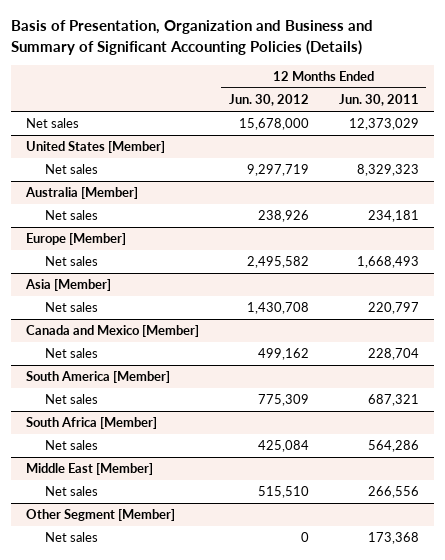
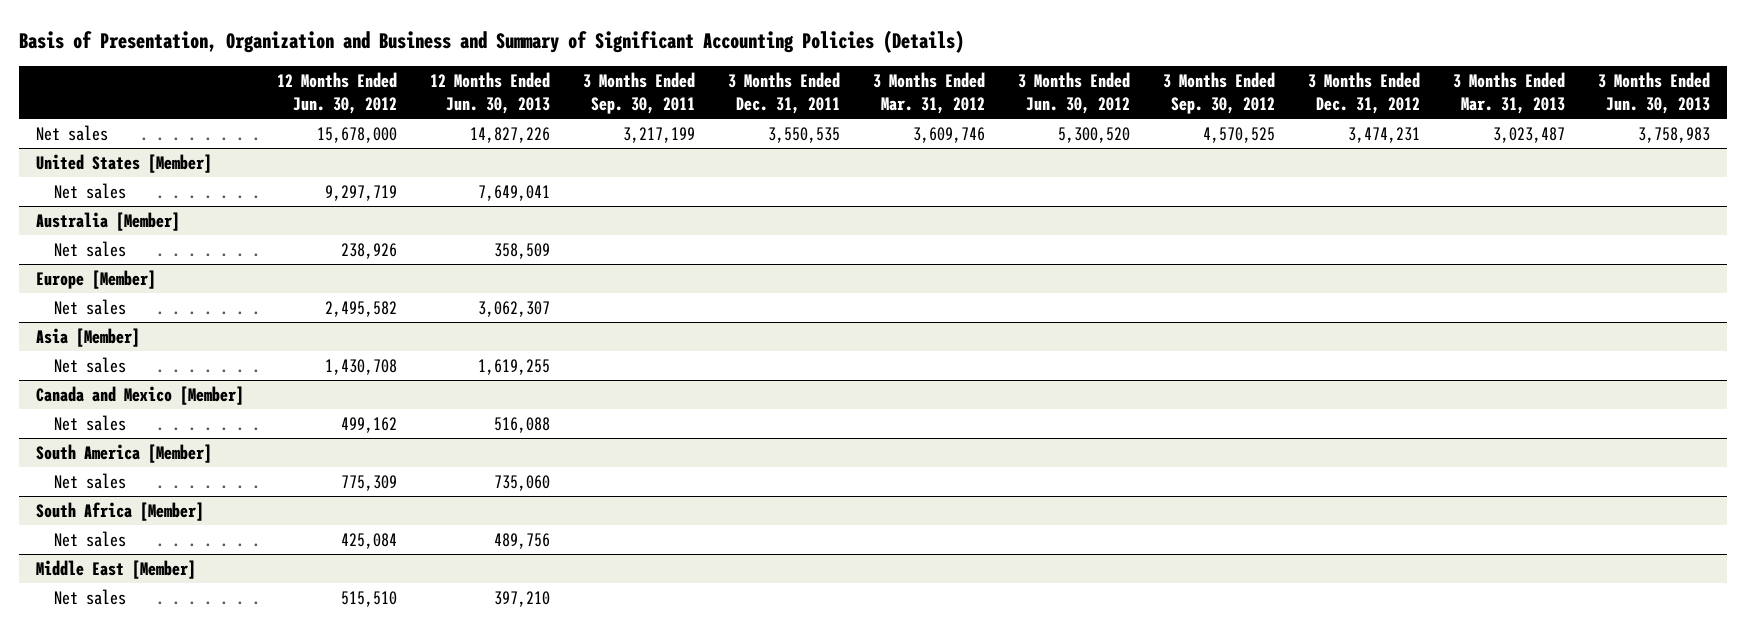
- | 12 Months Ended Jun. 30, 2012 | 12 Months Ended Jun. 30, 2011
+ | 12 Months Ended Jun. 30, 2012 | 12 Months Ended Jun. 30, 2013 | 3 Months Ended Sep. 30, 2011 | 3 Months Ended Dec. 31, 2011 | 3 Months Ended Mar. 31, 2012 | 3 Months Ended Jun. 30, 2012 | 3 Months Ended Sep. 30, 2012 | 3 Months Ended Dec. 31, 2012 | 3 Months Ended Mar. 31, 2013 | 3 Months Ended Jun. 30, 2013
- Other Segment [Member]
- Net sales | 0 | 173,368

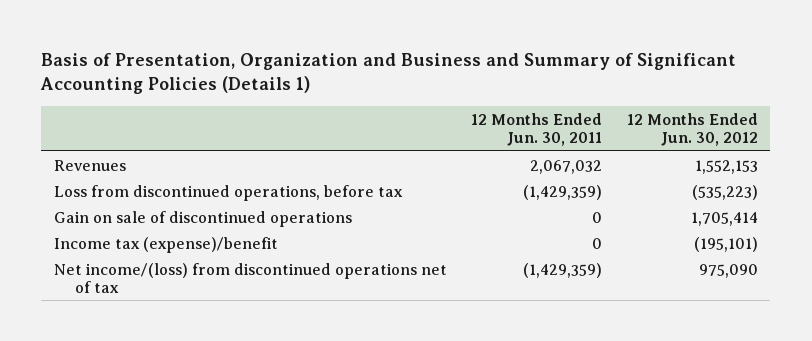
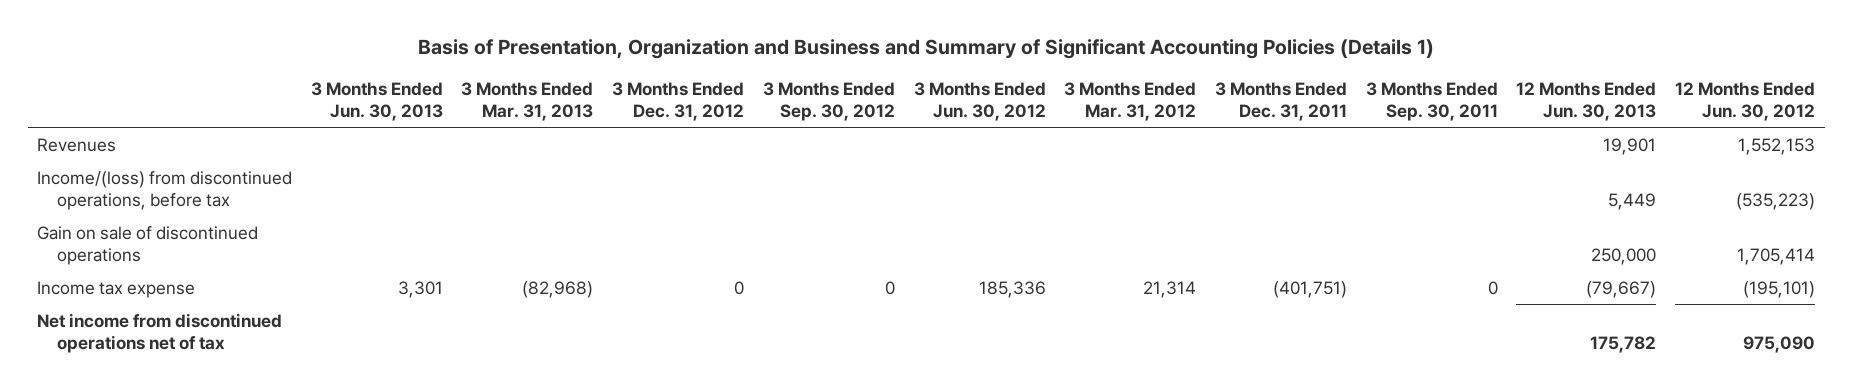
- | 12 Months Ended Jun. 30, 2011 | 12 Months Ended Jun. 30, 2012
+ | 3 Months Ended Jun. 30, 2013 | 3 Months Ended Mar. 31, 2013 | 3 Months Ended Dec. 31, 2012 | 3 Months Ended Sep. 30, 2012 | 3 Months Ended Jun. 30, 2012 | 3 Months Ended Mar. 31, 2012 | 3 Months Ended Dec. 31, 2011 | 3 Months Ended Sep. 30, 2011 | 12 Months Ended Jun. 30, 2013 | 12 Months Ended Jun. 30, 2012
- Loss from discontinued operations, before tax | (1,429,359) | (535,223)
+ Income/(loss) from discontinued operations, before tax | | | | | | | | | 5,449 | (535,223)
- Income tax (expense)/benefit | 0 | (195,101)
- Net income/(loss) from discontinued operations net of tax | (1,429,359) | 975,090
+ Income tax expense | 3,301 | (82,968) | 0 | 0 | 185,336 | 21,314 | (401,751) | 0 | (79,667) | (195,101)
+ Net income from discontinued operations net of tax | | | | | | | | | 175,782 | 975,090

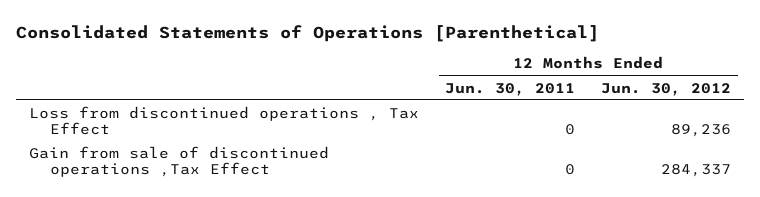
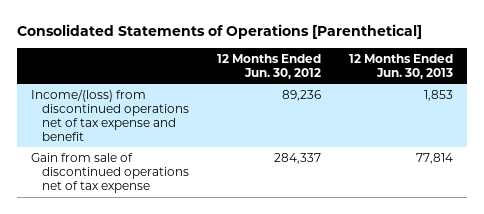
- | 12 Months Ended Jun. 30, 2011 | 12 Months Ended Jun. 30, 2012
+ | 12 Months Ended Jun. 30, 2012 | 12 Months Ended Jun. 30, 2013
- Loss from discontinued operations , Tax Effect | 0 | 89,236
- Gain from sale of discontinued operations ,Tax Effect | 0 | 284,337
+ Income/(loss) from discontinued operations net of tax expense and benefit | 89,236 | 1,853
+ Gain from sale of discontinued operations net of tax expense | 284,337 | 77,814

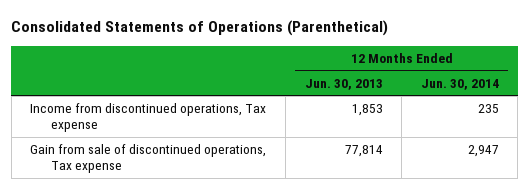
- Consolidated Statements of Operations [Parenthetical]
+ Consolidated Statements of Operations (Parenthetical)
- | 12 Months Ended Jun. 30, 2012 | 12 Months Ended Jun. 30, 2013
+ | 12 Months Ended Jun. 30, 2013 | 12 Months Ended Jun. 30, 2014
- Income/(loss) from discontinued operations net of tax expense and benefit | 89,236 | 1,853
- Gain from sale of discontinued operations net of tax expense | 284,337 | 77,814
+ Income from discontinued operations, Tax expense | 1,853 | 235
+ Gain from sale of discontinued operations, Tax expense | 77,814 | 2,947

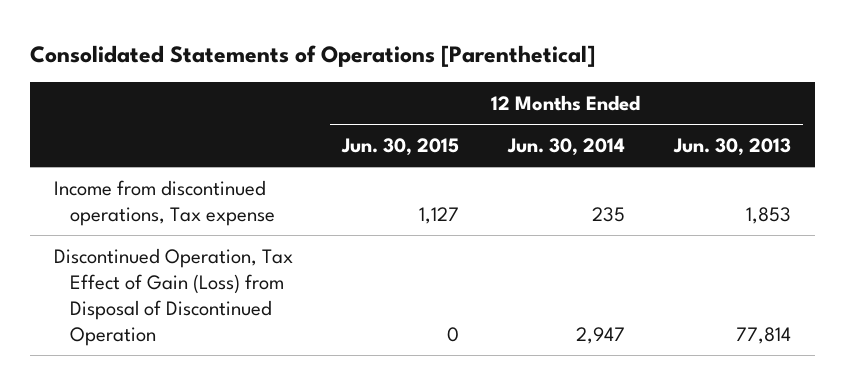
- Consolidated Statements of Operations (Parenthetical)
+ Consolidated Statements of Operations [Parenthetical]
- | 12 Months Ended Jun. 30, 2013 | 12 Months Ended Jun. 30, 2014
+ | 12 Months Ended Jun. 30, 2015 | 12 Months Ended Jun. 30, 2014 | 12 Months Ended Jun. 30, 2013
- Gain from sale of discontinued operations, Tax expense | 77,814 | 2,947
+ Discontinued Operation, Tax Effect of Gain (Loss) from Disposal of Discontinued Operation | 0 | 2,947 | 77,814

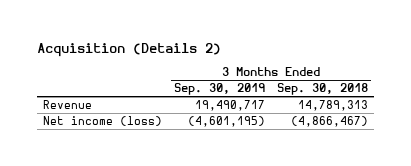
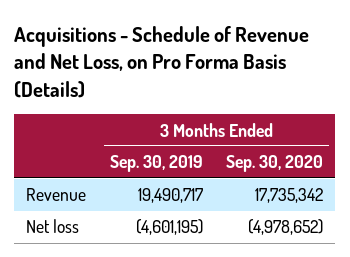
- Acquisition (Details 2)
+ Acquisitions - Schedule of Revenue and Net Loss, on Pro Forma Basis (Details)
- | 3 Months Ended Sep. 30, 2019 | 3 Months Ended Sep. 30, 2018
+ | 3 Months Ended Sep. 30, 2019 | 3 Months Ended Sep. 30, 2020
- Net income (loss) | (4,601,195) | (4,866,467)
+ Net loss | (4,601,195) | (4,978,652)

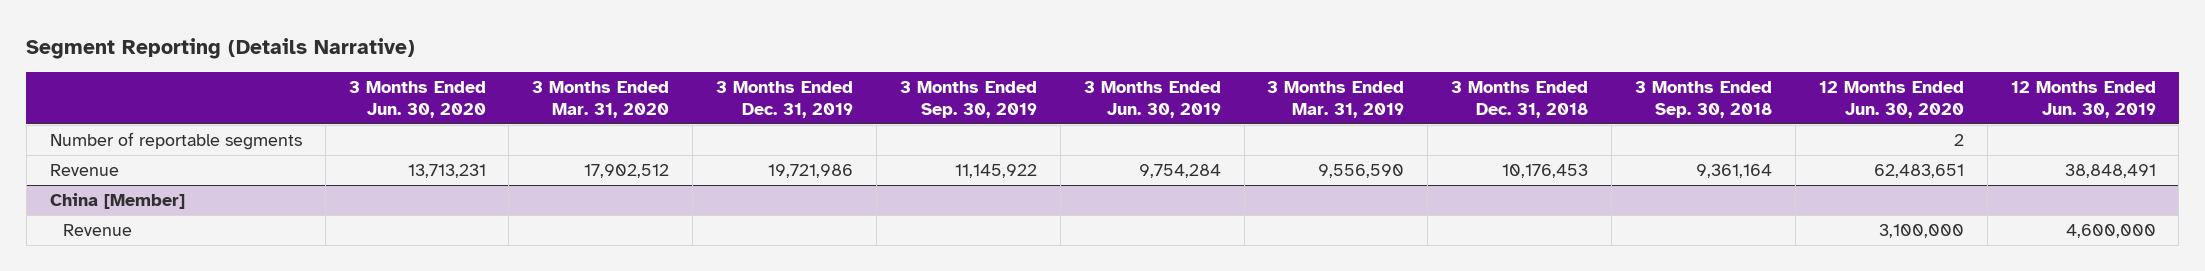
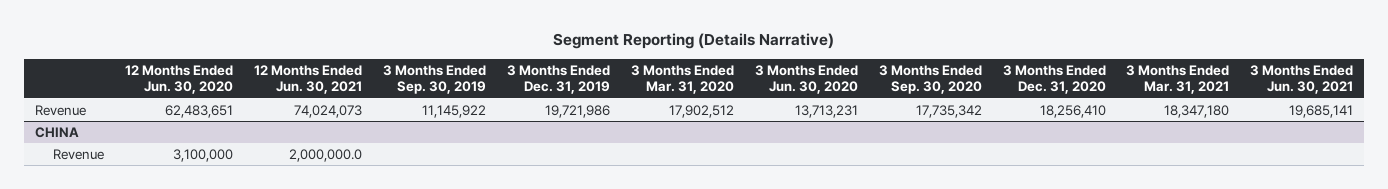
- | 3 Months Ended Jun. 30, 2020 | 3 Months Ended Mar. 31, 2020 | 3 Months Ended Dec. 31, 2019 | 3 Months Ended Sep. 30, 2019 | 3 Months Ended Jun. 30, 2019 | 3 Months Ended Mar. 31, 2019 | 3 Months Ended Dec. 31, 2018 | 3 Months Ended Sep. 30, 2018 | 12 Months Ended Jun. 30, 2020 | 12 Months Ended Jun. 30, 2019
+ | 12 Months Ended Jun. 30, 2020 | 12 Months Ended Jun. 30, 2021 | 3 Months Ended Sep. 30, 2019 | 3 Months Ended Dec. 31, 2019 | 3 Months Ended Mar. 31, 2020 | 3 Months Ended Jun. 30, 2020 | 3 Months Ended Sep. 30, 2020 | 3 Months Ended Dec. 31, 2020 | 3 Months Ended Mar. 31, 2021 | 3 Months Ended Jun. 30, 2021
- Number of reportable segments | | | | | | | | | 2 |
- China [Member]
+ CHINA

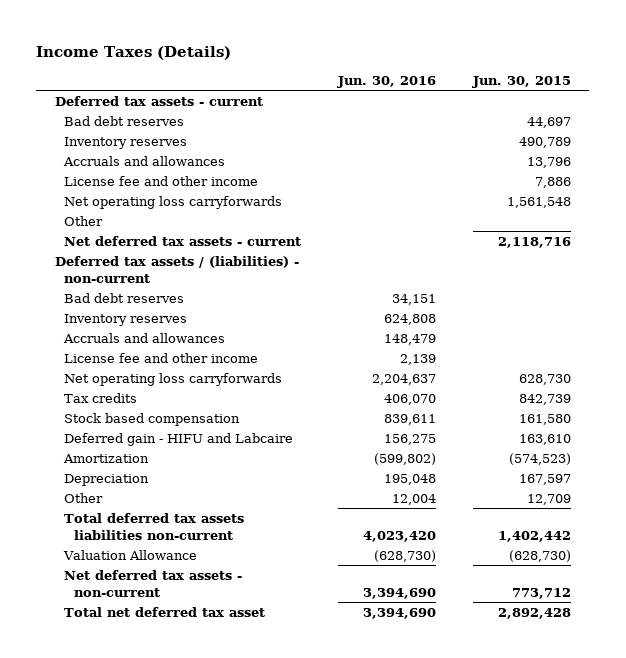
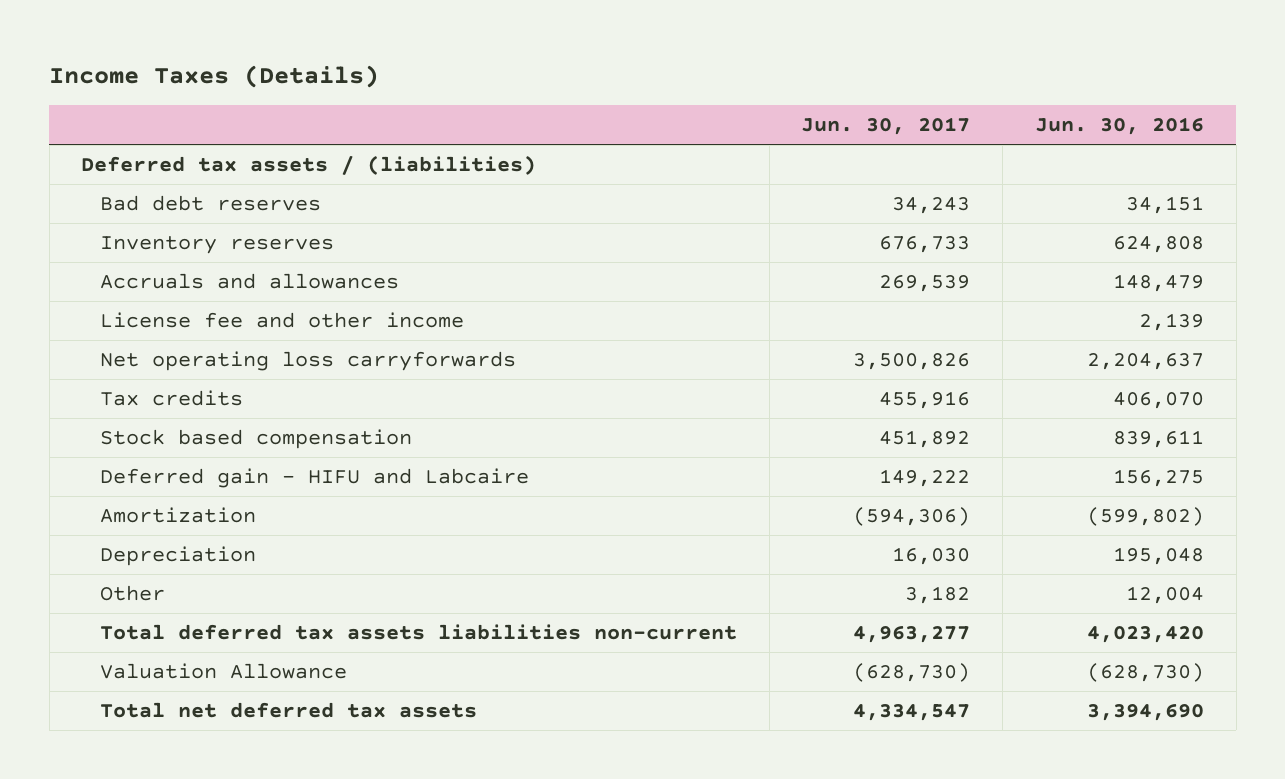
- | Jun. 30, 2016 | Jun. 30, 2015
+ | Jun. 30, 2017 | Jun. 30, 2016
- Deferred tax assets - current
- Bad debt reserves | | 44,697
- Inventory reserves | | 490,789
- Accruals and allowances | | 13,796
- License fee and other income | | 7,886
- Net operating loss carryforwards | | 1,561,548
- Other
- Net deferred tax assets - current | | 2,118,716
- Deferred tax assets / (liabilities) - non-current
+ Deferred tax assets / (liabilities)
- Net deferred tax assets - non-current | 3,394,690 | 773,712
- Total net deferred tax asset | 3,394,690 | 2,892,428
+ Total net deferred tax assets | 4,334,547 | 3,394,690

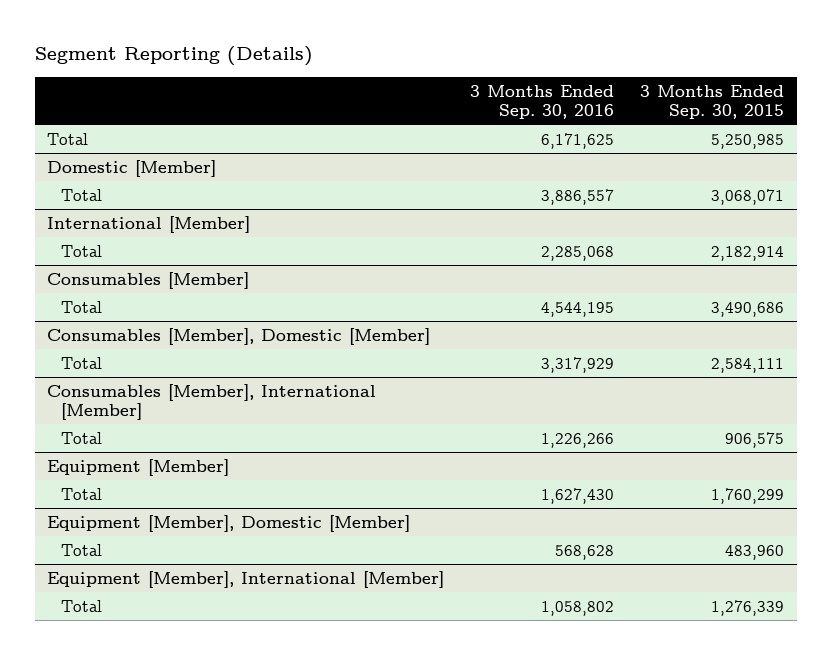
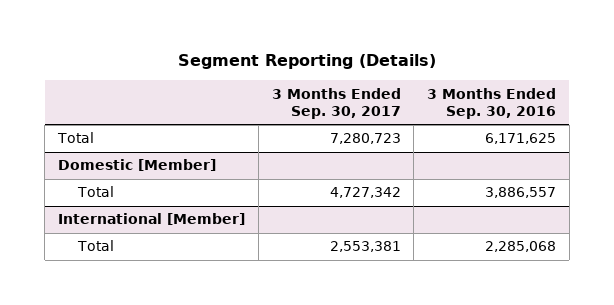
- | 3 Months Ended Sep. 30, 2016 | 3 Months Ended Sep. 30, 2015
+ | 3 Months Ended Sep. 30, 2017 | 3 Months Ended Sep. 30, 2016
- Consumables [Member]
- Total | 4,544,195 | 3,490,686
- Consumables [Member], Domestic [Member]
- Total | 3,317,929 | 2,584,111
- Consumables [Member], International [Member]
- Total | 1,226,266 | 906,575
- Equipment [Member]
- Total | 1,627,430 | 1,760,299
- Equipment [Member], Domestic [Member]
- Total | 568,628 | 483,960
- Equipment [Member], International [Member]
- Total | 1,058,802 | 1,276,339

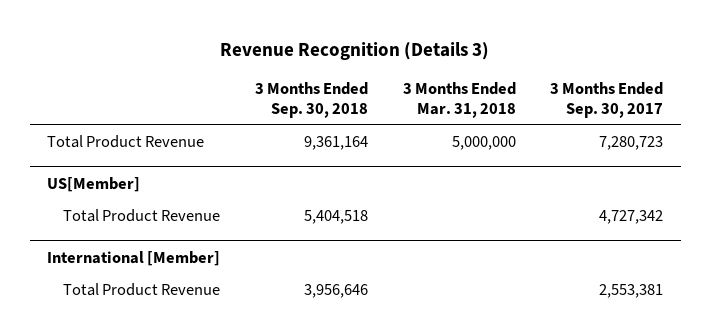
- Segment Reporting (Details)
+ Revenue Recognition (Details 3)
- | 3 Months Ended Sep. 30, 2017 | 3 Months Ended Sep. 30, 2016
+ | 3 Months Ended Sep. 30, 2018 | 3 Months Ended Mar. 31, 2018 | 3 Months Ended Sep. 30, 2017
- Total | 7,280,723 | 6,171,625
- Domestic [Member]
- Total | 4,727,342 | 3,886,557
+ Total Product Revenue | 9,361,164 | 5,000,000 | 7,280,723
+ US[Member]
+ Total Product Revenue | 5,404,518 | | 4,727,342
@ International [Member]
- Total | 2,553,381 | 2,285,068
+ Total Product Revenue | 3,956,646 | | 2,553,381

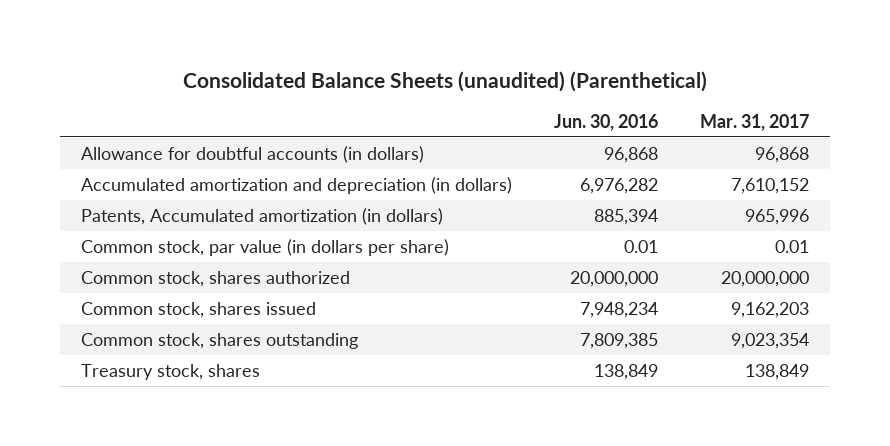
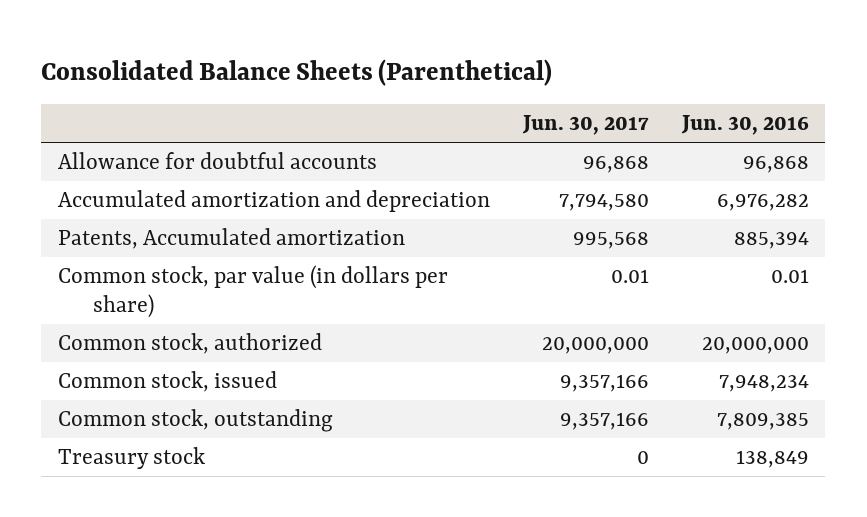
- Consolidated Balance Sheets (unaudited) (Parenthetical)
+ Consolidated Balance Sheets (Parenthetical)
- | Jun. 30, 2016 | Mar. 31, 2017
+ | Jun. 30, 2017 | Jun. 30, 2016
- Allowance for doubtful accounts (in dollars) | 96,868 | 96,868
- Accumulated amortization and depreciation (in dollars) | 6,976,282 | 7,610,152
- Patents, Accumulated amortization (in dollars) | 885,394 | 965,996
+ Allowance for doubtful accounts | 96,868 | 96,868
+ Accumulated amortization and depreciation | 7,794,580 | 6,976,282
+ Patents, Accumulated amortization | 995,568 | 885,394
- Common stock, shares authorized | 20,000,000 | 20,000,000
- Common stock, shares issued | 7,948,234 | 9,162,203
- Common stock, shares outstanding | 7,809,385 | 9,023,354
- Treasury stock, shares | 138,849 | 138,849
+ Common stock, authorized | 20,000,000 | 20,000,000
+ Common stock, issued | 9,357,166 | 7,948,234
+ Common stock, outstanding | 9,357,166 | 7,809,385
+ Treasury stock | 0 | 138,849

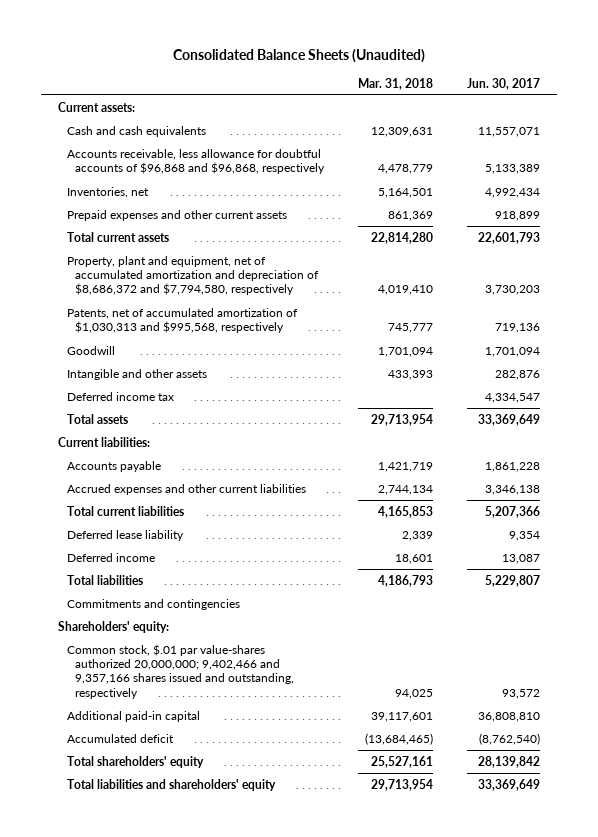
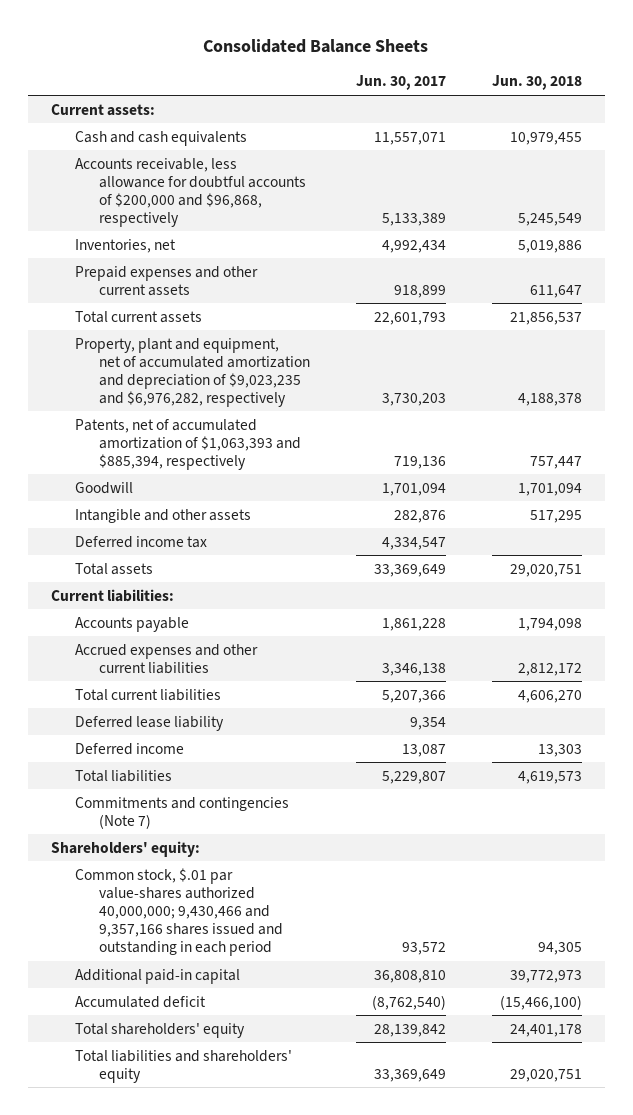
- Consolidated Balance Sheets (Unaudited)
+ Consolidated Balance Sheets
- | Mar. 31, 2018 | Jun. 30, 2017
+ | Jun. 30, 2017 | Jun. 30, 2018
- Accounts receivable, less allowance for doubtful accounts of $96,868 and $96,868, respectively | 4,478,779 | 5,133,389
+ Accounts receivable, less allowance for doubtful accounts of $200,000 and $96,868, respectively | 5,133,389 | 5,245,549
- Property, plant and equipment, net of accumulated amortization and depreciation of $8,686,372 and $7,794,580, respectively | 4,019,410 | 3,730,203
- Patents, net of accumulated amortization of $1,030,313 and $995,568, respectively | 745,777 | 719,136
+ Property, plant and equipment, net of accumulated amortization and depreciation of $9,023,235 and $6,976,282, respectively | 3,730,203 | 4,188,378
+ Patents, net of accumulated amortization of $1,063,393 and $885,394, respectively | 719,136 | 757,447
- Commitments and contingencies
+ Commitments and contingencies (Note 7)
- Common stock, $.01 par value-shares authorized 20,000,000; 9,402,466 and 9,357,166 shares issued and outstanding, respectively | 94,025 | 93,572
+ Common stock, $.01 par value-shares authorized 40,000,000; 9,430,466 and 9,357,166 shares issued and outstanding in each period | 93,572 | 94,305

